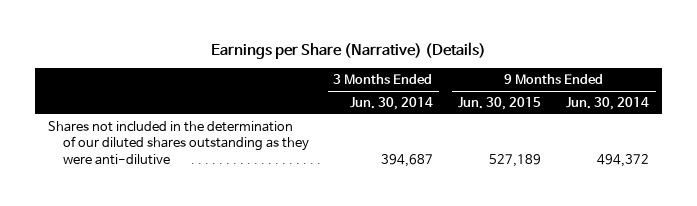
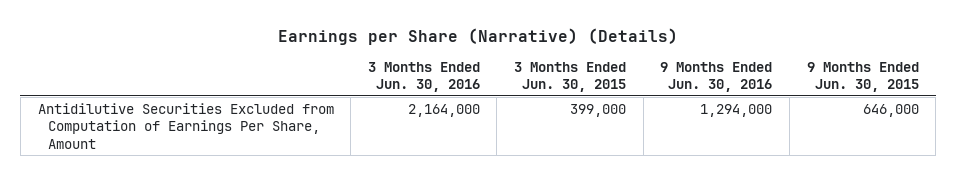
- | 3 Months Ended Jun. 30, 2014 | 9 Months Ended Jun. 30, 2015 | 9 Months Ended Jun. 30, 2014
+ | 3 Months Ended Jun. 30, 2016 | 3 Months Ended Jun. 30, 2015 | 9 Months Ended Jun. 30, 2016 | 9 Months Ended Jun. 30, 2015
- Shares not included in the determination of our diluted shares outstanding as they were anti-dilutive | 394,687 | 527,189 | 494,372
+ Antidilutive Securities Excluded from Computation of Earnings Per Share, Amount | 2,164,000 | 399,000 | 1,294,000 | 646,000

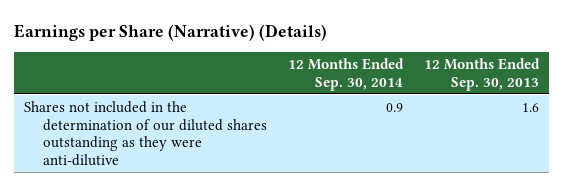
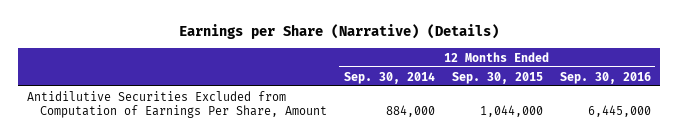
- | 12 Months Ended Sep. 30, 2014 | 12 Months Ended Sep. 30, 2013
+ | 12 Months Ended Sep. 30, 2014 | 12 Months Ended Sep. 30, 2015 | 12 Months Ended Sep. 30, 2016
- Shares not included in the determination of our diluted shares outstanding as they were anti-dilutive | 0.9 | 1.6
+ Antidilutive Securities Excluded from Computation of Earnings Per Share, Amount | 884,000 | 1,044,000 | 6,445,000

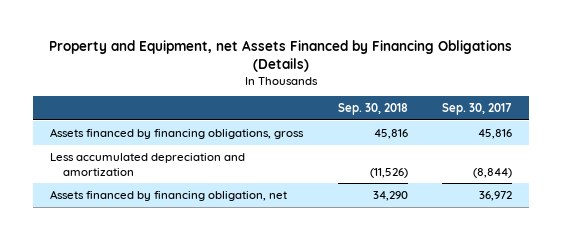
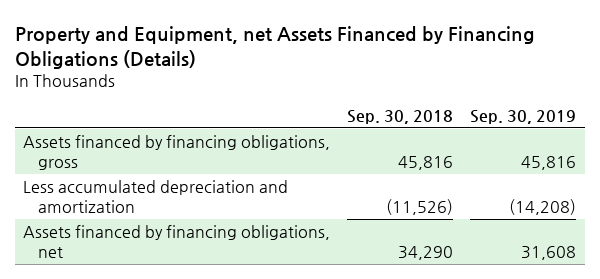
- | Sep. 30, 2018 | Sep. 30, 2017
+ | Sep. 30, 2018 | Sep. 30, 2019
- Assets financed by financing obligation, net | 34,290 | 36,972
+ Assets financed by financing obligations, net | 34,290 | 31,608

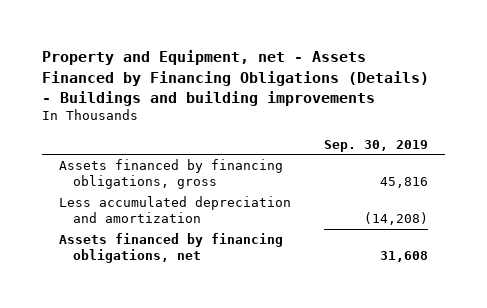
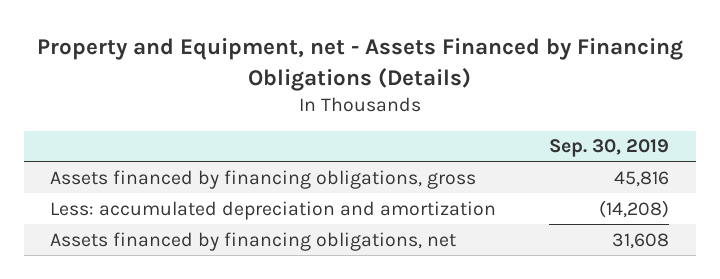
- Property and Equipment, net - Assets Financed by Financing Obligations (Details) - Buildings and building improvements
+ Property and Equipment, net - Assets Financed by Financing Obligations (Details)
- Less accumulated depreciation and amortization | (14,208)
+ Less: accumulated depreciation and amortization | (14,208)

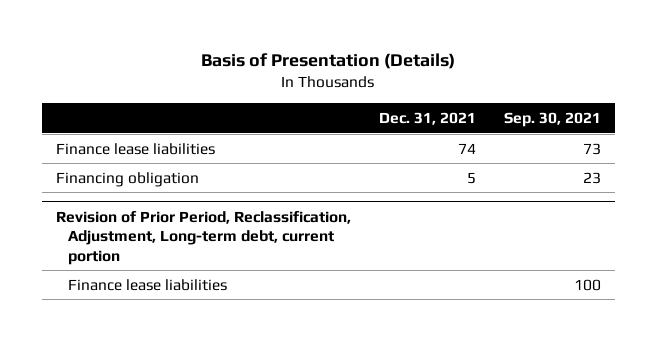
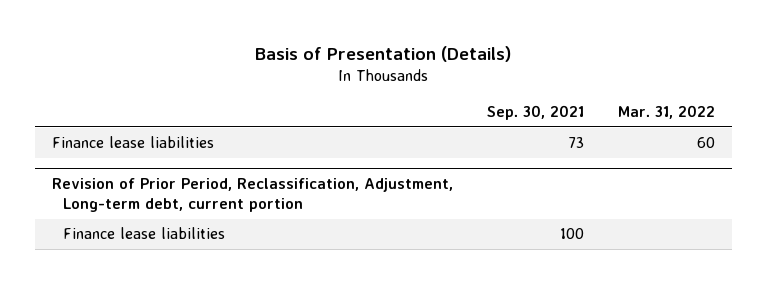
- | Dec. 31, 2021 | Sep. 30, 2021
+ | Sep. 30, 2021 | Mar. 31, 2022
- Financing obligation | 5 | 23

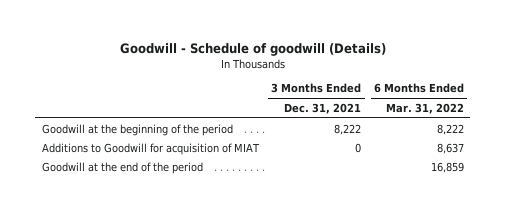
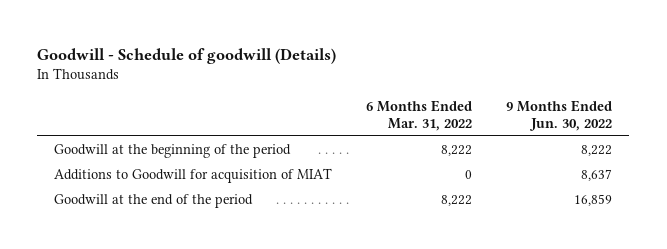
- | 3 Months Ended Dec. 31, 2021 | 6 Months Ended Mar. 31, 2022
+ | 6 Months Ended Mar. 31, 2022 | 9 Months Ended Jun. 30, 2022
- Additions to Goodwill for acquisition of MIAT | 0 | 8,637
- Goodwill at the end of the period | | 16,859
+ Additions to Goodwill for acquisition of MIAT | 0 | 8,637
+ Goodwill at the end of the period | 8,222 | 16,859

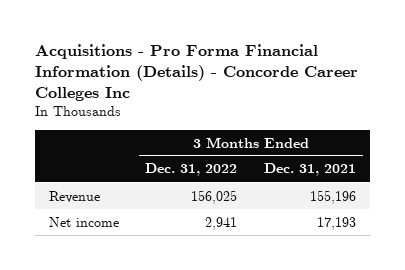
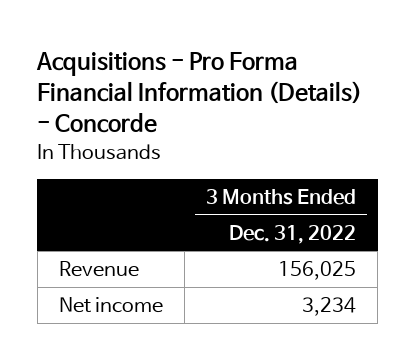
- Acquisitions - Pro Forma Financial Information (Details) - Concorde Career Colleges Inc
+ Acquisitions - Pro Forma Financial Information (Details) - Concorde
- | 3 Months Ended Dec. 31, 2022 | 3 Months Ended Dec. 31, 2021
+ | 3 Months Ended Dec. 31, 2022
- Net income | 2,941 | 17,193
+ Net income | 3,234

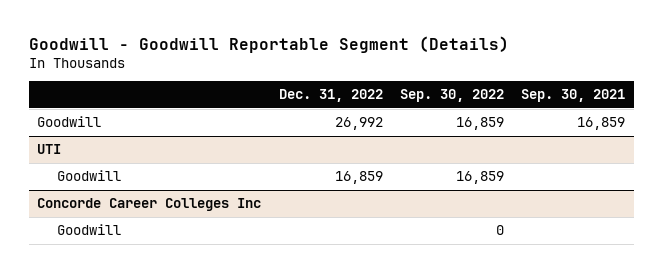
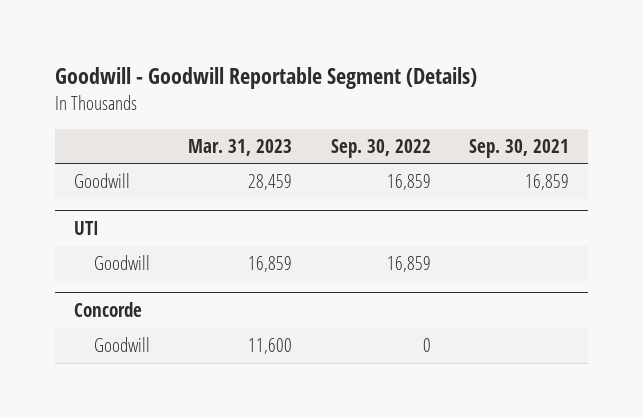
- | Dec. 31, 2022 | Sep. 30, 2022 | Sep. 30, 2021
+ | Mar. 31, 2023 | Sep. 30, 2022 | Sep. 30, 2021
- Concorde Career Colleges Inc
+ Concorde

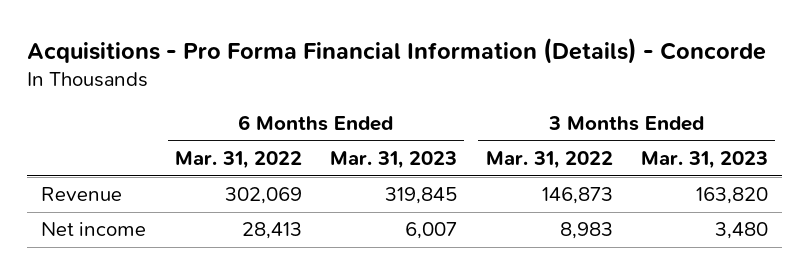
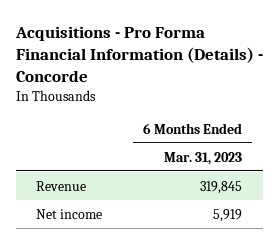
- | 6 Months Ended Mar. 31, 2022 | 6 Months Ended Mar. 31, 2023 | 3 Months Ended Mar. 31, 2022 | 3 Months Ended Mar. 31, 2023
+ | 6 Months Ended Mar. 31, 2023
- Net income | 28,413 | 6,007 | 8,983 | 3,480
+ Net income | 5,919

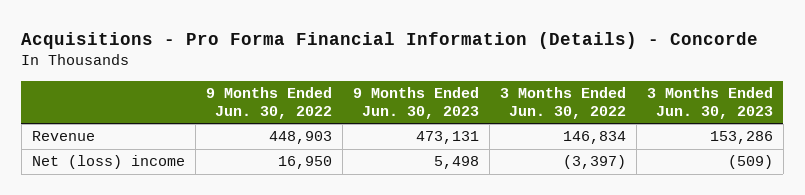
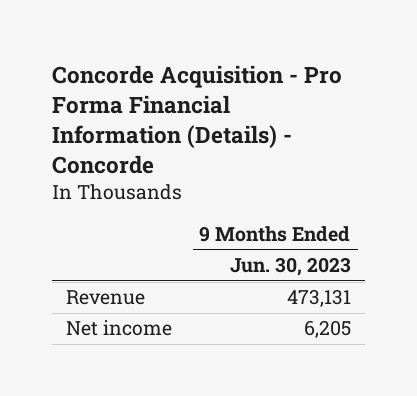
- Acquisitions - Pro Forma Financial Information (Details) - Concorde
+ Concorde Acquisition - Pro Forma Financial Information (Details) - Concorde
- | 9 Months Ended Jun. 30, 2022 | 9 Months Ended Jun. 30, 2023 | 3 Months Ended Jun. 30, 2022 | 3 Months Ended Jun. 30, 2023
+ | 9 Months Ended Jun. 30, 2023
- Net (loss) income | 16,950 | 5,498 | (3,397) | (509)
+ Net income | 6,205

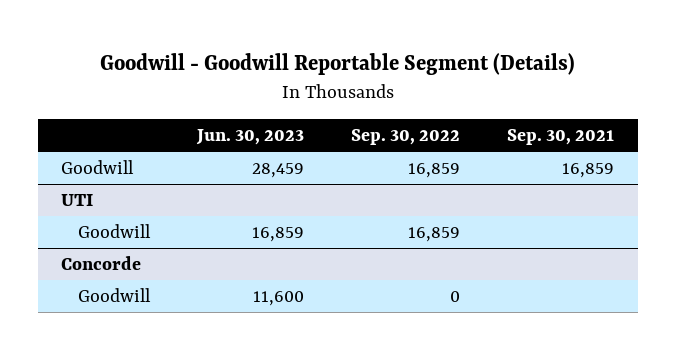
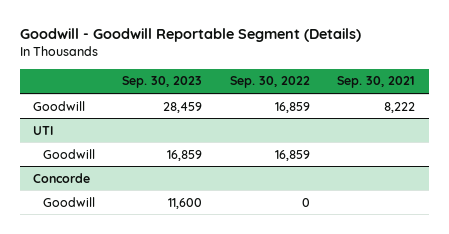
- | Jun. 30, 2023 | Sep. 30, 2022 | Sep. 30, 2021
+ | Sep. 30, 2023 | Sep. 30, 2022 | Sep. 30, 2021
- Goodwill | 28,459 | 16,859 | 16,859
+ Goodwill | 28,459 | 16,859 | 8,222

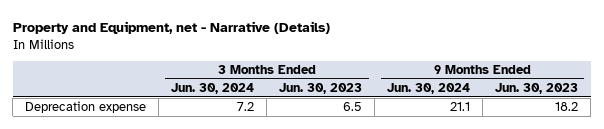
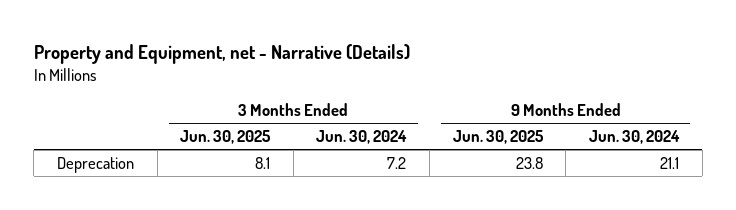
- | 3 Months Ended Jun. 30, 2024 | 3 Months Ended Jun. 30, 2023 | 9 Months Ended Jun. 30, 2024 | 9 Months Ended Jun. 30, 2023
+ | 3 Months Ended Jun. 30, 2025 | 3 Months Ended Jun. 30, 2024 | 9 Months Ended Jun. 30, 2025 | 9 Months Ended Jun. 30, 2024
- Deprecation expense | 7.2 | 6.5 | 21.1 | 18.2
+ Deprecation | 8.1 | 7.2 | 23.8 | 21.1

